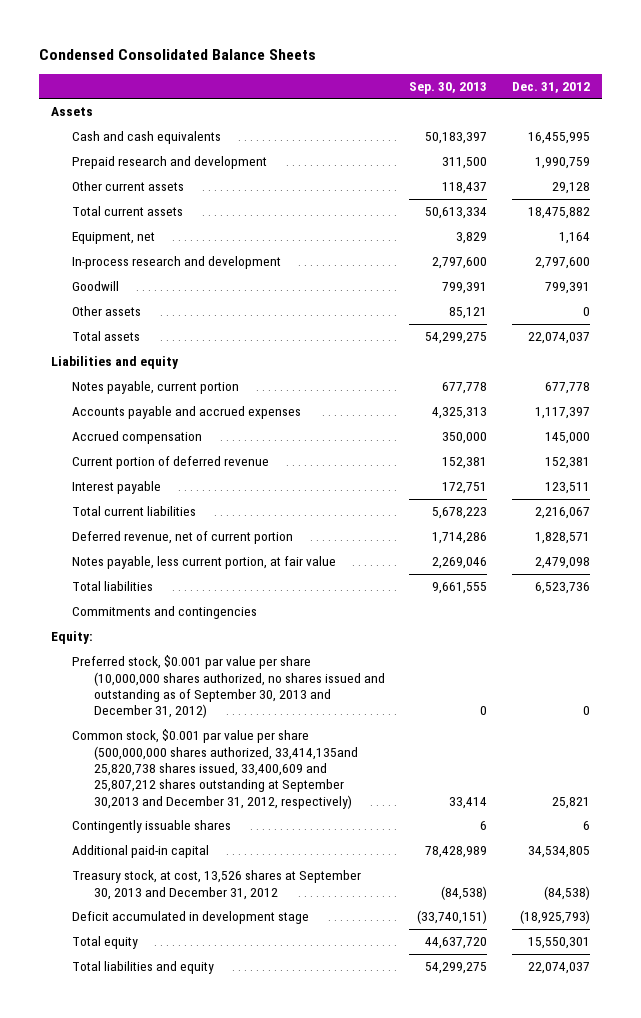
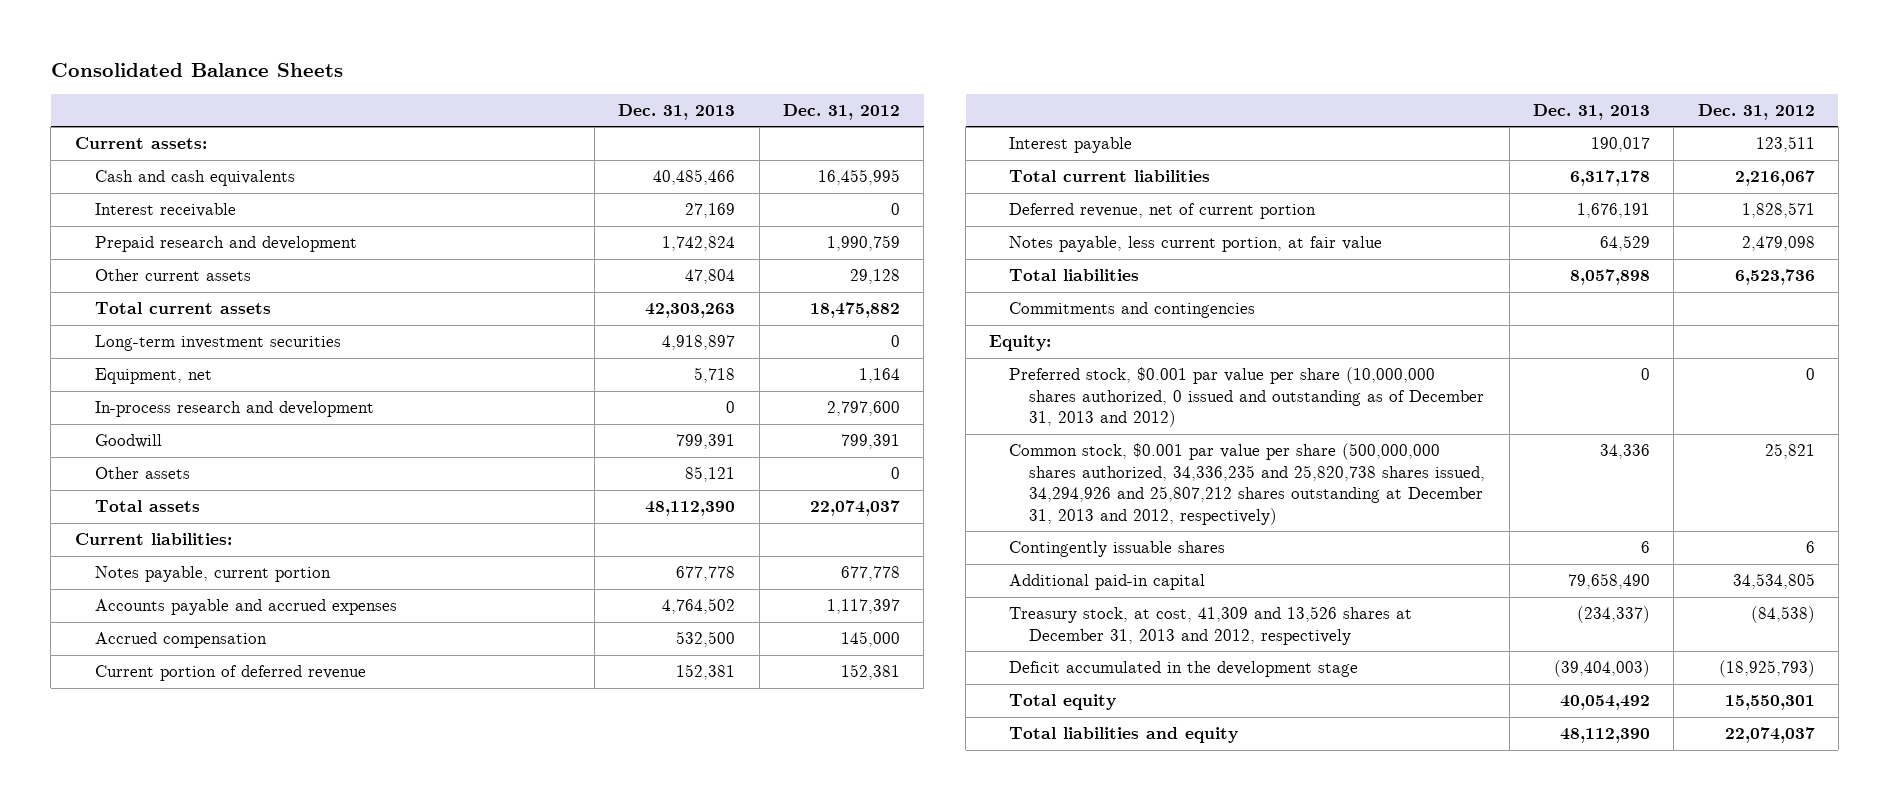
- Condensed Consolidated Balance Sheets
+ Consolidated Balance Sheets
- | Sep. 30, 2013 | Dec. 31, 2012
+ | Dec. 31, 2013 | Dec. 31, 2012
- Assets
+ Current assets:
+ Interest receivable | 27,169 | 0
+ Long-term investment securities | 4,918,897 | 0
- Liabilities and equity
+ Current liabilities:
- Preferred stock, $0.001 par value per share (10,000,000 shares authorized, no shares issued and outstanding as of September 30, 2013 and December 31, 2012) | 0 | 0
- Common stock, $0.001 par value per share (500,000,000 shares authorized, 33,414,135and 25,820,738 shares issued, 33,400,609 and 25,807,212 shares outstanding at September 30,2013 and December 31, 2012, respectively) | 33,414 | 25,821
+ Preferred stock, $0.001 par value per share (10,000,000 shares authorized, 0 issued and outstanding as of December 31, 2013 and 2012) | 0 | 0
+ Common stock, $0.001 par value per share (500,000,000 shares authorized, 34,336,235 and 25,820,738 shares issued, 34,294,926 and 25,807,212 shares outstanding at December 31, 2013 and 2012, respectively) | 34,336 | 25,821
- Treasury stock, at cost, 13,526 shares at September 30, 2013 and December 31, 2012 | (84,538) | (84,538)
- Deficit accumulated in development stage | (33,740,151) | (18,925,793)
+ Treasury stock, at cost, 41,309 and 13,526 shares at December 31, 2013 and 2012, respectively | (234,337) | (84,538)
+ Deficit accumulated in the development stage | (39,404,003) | (18,925,793)

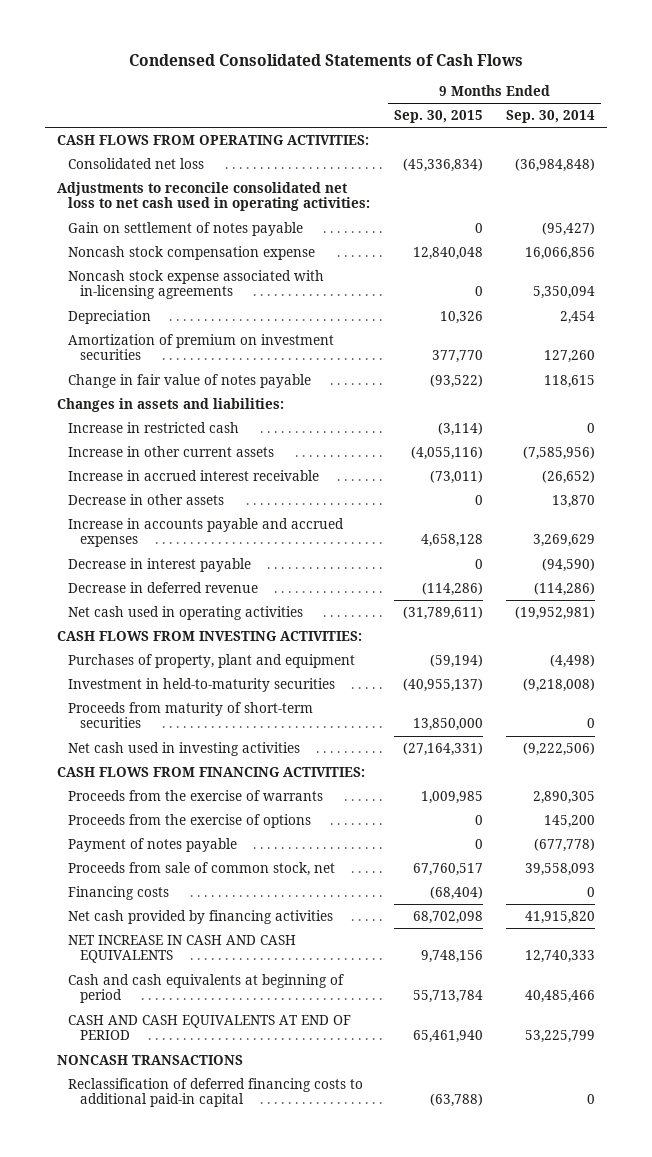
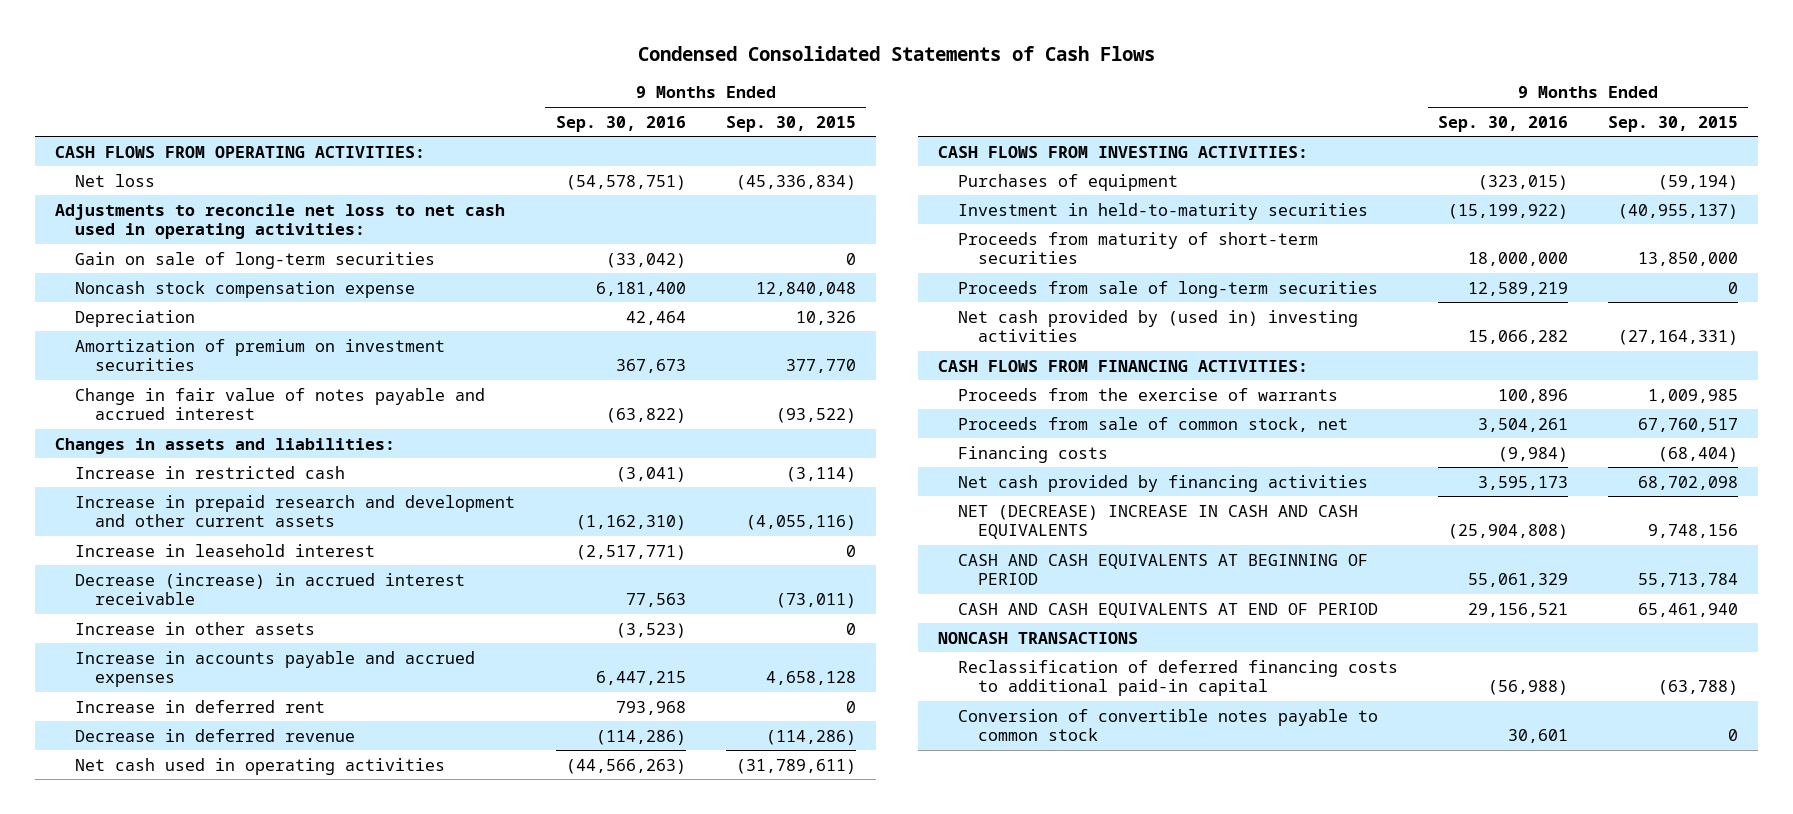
- | 9 Months Ended Sep. 30, 2015 | 9 Months Ended Sep. 30, 2014
+ | 9 Months Ended Sep. 30, 2016 | 9 Months Ended Sep. 30, 2015
- Consolidated net loss | (45,336,834) | (36,984,848)
- Adjustments to reconcile consolidated net loss to net cash used in operating activities:
- Gain on settlement of notes payable | 0 | (95,427)
+ Net loss | (54,578,751) | (45,336,834)
+ Adjustments to reconcile net loss to net cash used in operating activities:
+ Gain on sale of long-term securities | (33,042) | 0
- Noncash stock expense associated with in-licensing agreements | 0 | 5,350,094
- Change in fair value of notes payable | (93,522) | 118,615
+ Change in fair value of notes payable and accrued interest | (63,822) | (93,522)
- Increase in other current assets | (4,055,116) | (7,585,956)
- Increase in accrued interest receivable | (73,011) | (26,652)
- Decrease in other assets | 0 | 13,870
+ Increase in prepaid research and development and other current assets | (1,162,310) | (4,055,116)
+ Increase in leasehold interest | (2,517,771) | 0
+ Decrease (increase) in accrued interest receivable | 77,563 | (73,011)
+ Increase in other assets | (3,523) | 0
- Decrease in interest payable | 0 | (94,590)
+ Increase in deferred rent | 793,968 | 0
- Purchases of property, plant and equipment | (59,194) | (4,498)
+ Purchases of equipment | (323,015) | (59,194)
- Net cash used in investing activities | (27,164,331) | (9,222,506)
+ Proceeds from sale of long-term securities | 12,589,219 | 0
+ Net cash provided by (used in) investing activities | 15,066,282 | (27,164,331)
- Proceeds from the exercise of options | 0 | 145,200
- Payment of notes payable | 0 | (677,778)
- NET INCREASE IN CASH AND CASH EQUIVALENTS | 9,748,156 | 12,740,333
- Cash and cash equivalents at beginning of period | 55,713,784 | 40,485,466
+ NET (DECREASE) INCREASE IN CASH AND CASH EQUIVALENTS | (25,904,808) | 9,748,156
+ CASH AND CASH EQUIVALENTS AT BEGINNING OF PERIOD | 55,061,329 | 55,713,784
+ Conversion of convertible notes payable to common stock | 30,601 | 0

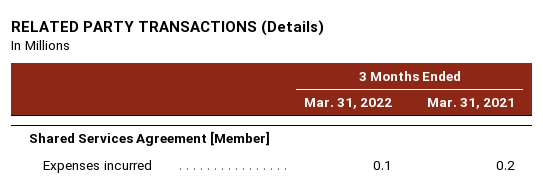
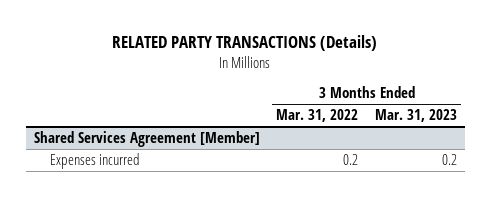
- | 3 Months Ended Mar. 31, 2022 | 3 Months Ended Mar. 31, 2021
+ | 3 Months Ended Mar. 31, 2022 | 3 Months Ended Mar. 31, 2023
@ Shared Services Agreement [Member]
- Expenses incurred | 0.1 | 0.2
+ Expenses incurred | 0.2 | 0.2

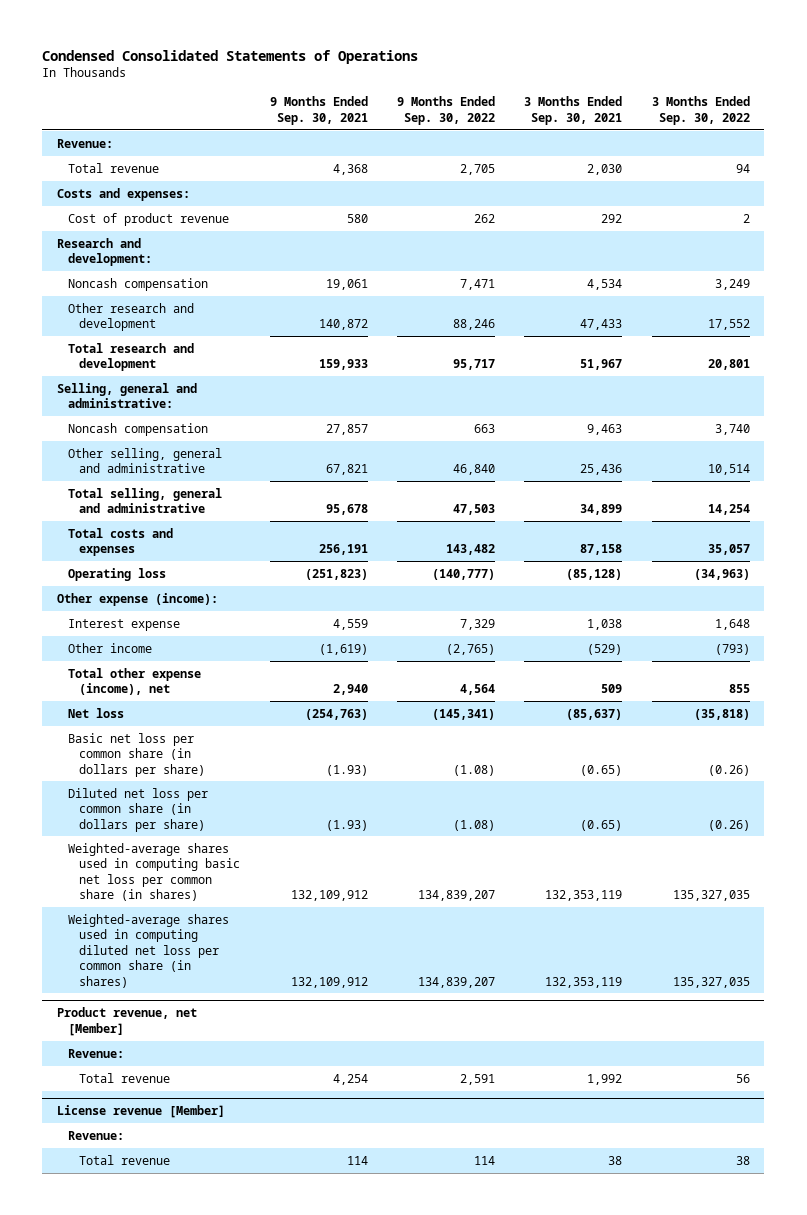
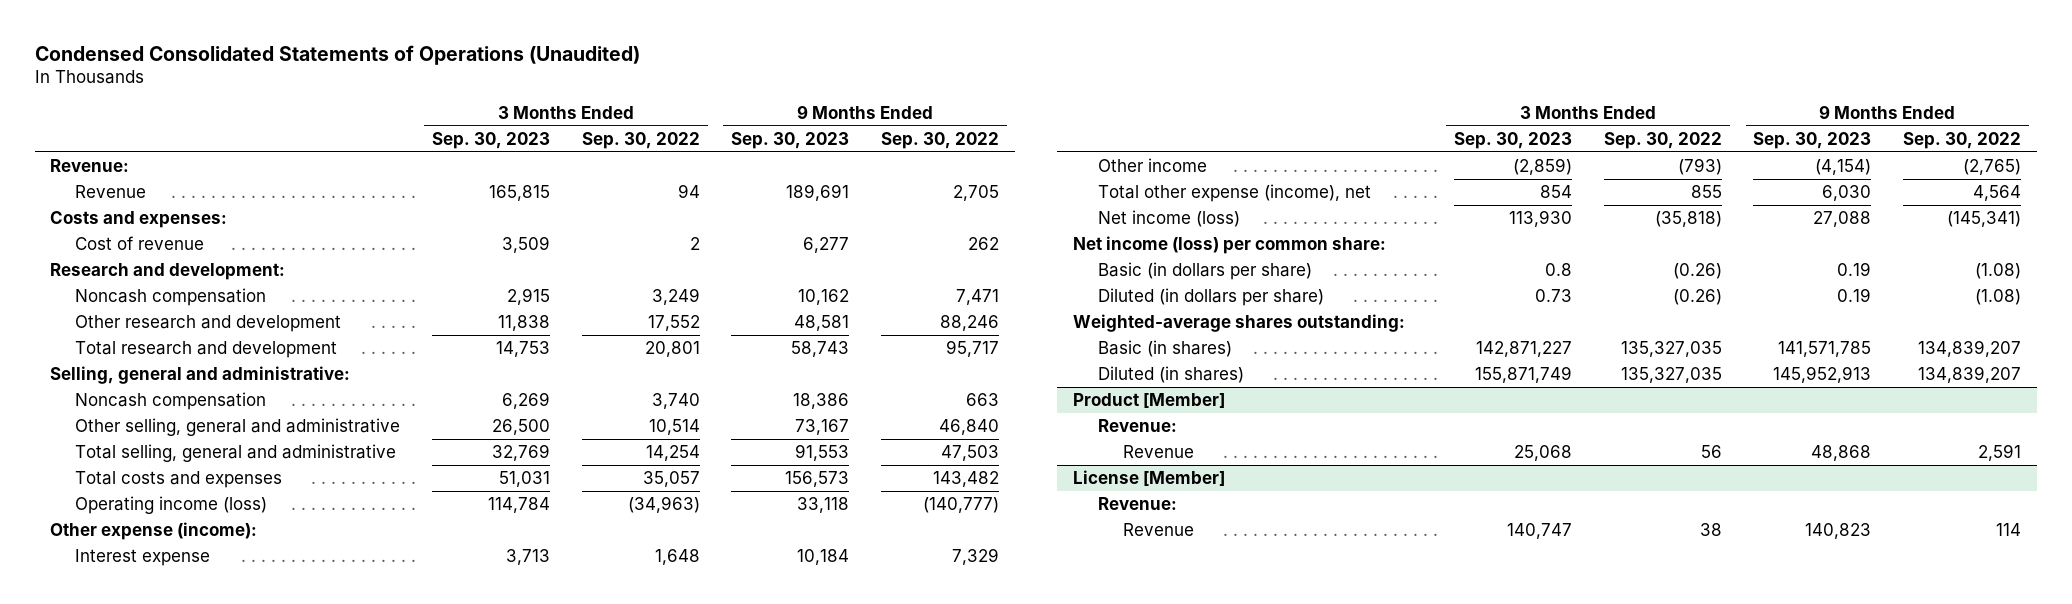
- Condensed Consolidated Statements of Operations
+ Condensed Consolidated Statements of Operations (Unaudited)
- | 9 Months Ended Sep. 30, 2021 | 9 Months Ended Sep. 30, 2022 | 3 Months Ended Sep. 30, 2021 | 3 Months Ended Sep. 30, 2022
+ | 3 Months Ended Sep. 30, 2023 | 3 Months Ended Sep. 30, 2022 | 9 Months Ended Sep. 30, 2023 | 9 Months Ended Sep. 30, 2022
- Total revenue | 4,368 | 2,705 | 2,030 | 94
+ Revenue | 165,815 | 94 | 189,691 | 2,705
- Cost of product revenue | 580 | 262 | 292 | 2
+ Cost of revenue | 3,509 | 2 | 6,277 | 262
- Operating loss | (251,823) | (140,777) | (85,128) | (34,963)
+ Operating income (loss) | 114,784 | (34,963) | 33,118 | (140,777)
- Net loss | (254,763) | (145,341) | (85,637) | (35,818)
- Basic net loss per common share (in dollars per share) | (1.93) | (1.08) | (0.65) | (0.26)
- Diluted net loss per common share (in dollars per share) | (1.93) | (1.08) | (0.65) | (0.26)
- Weighted-average shares used in computing basic net loss per common share (in shares) | 132,109,912 | 134,839,207 | 132,353,119 | 135,327,035
- Weighted-average shares used in computing diluted net loss per common share (in shares) | 132,109,912 | 134,839,207 | 132,353,119 | 135,327,035
- Product revenue, net [Member]
+ Net income (loss) | 113,930 | (35,818) | 27,088 | (145,341)
+ Net income (loss) per common share:
+ Basic (in dollars per share) | 0.8 | (0.26) | 0.19 | (1.08)
+ Diluted (in dollars per share) | 0.73 | (0.26) | 0.19 | (1.08)
+ Weighted-average shares outstanding:
+ Basic (in shares) | 142,871,227 | 135,327,035 | 141,571,785 | 134,839,207
+ Diluted (in shares) | 155,871,749 | 135,327,035 | 145,952,913 | 134,839,207
+ Product [Member]
- Total revenue | 4,254 | 2,591 | 1,992 | 56
- License revenue [Member]
+ Revenue | 25,068 | 56 | 48,868 | 2,591
+ License [Member]
- Total revenue | 114 | 114 | 38 | 38
+ Revenue | 140,747 | 38 | 140,823 | 114

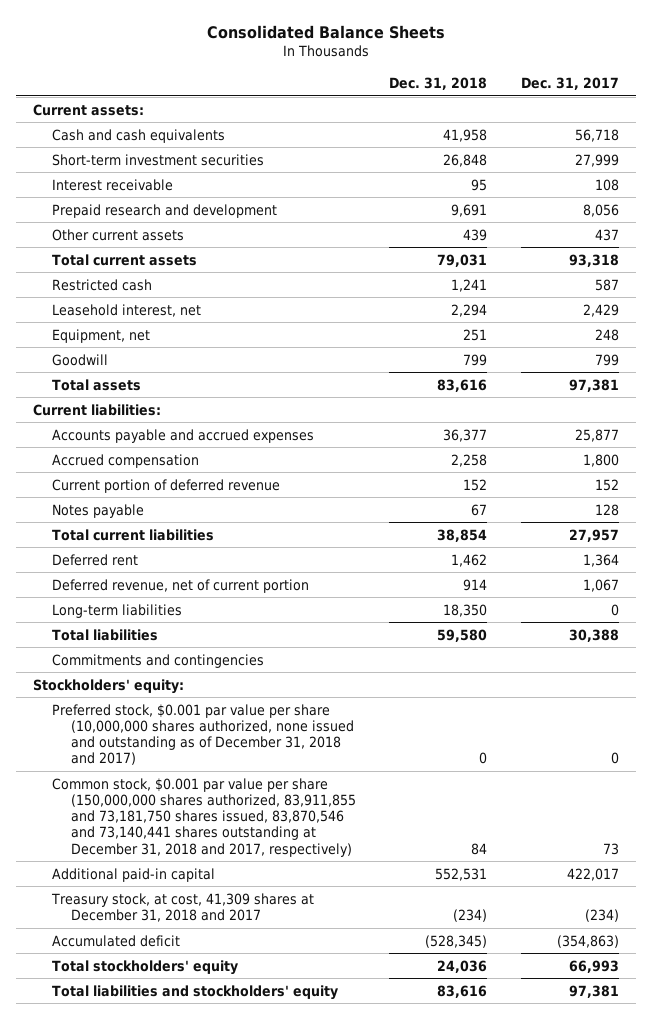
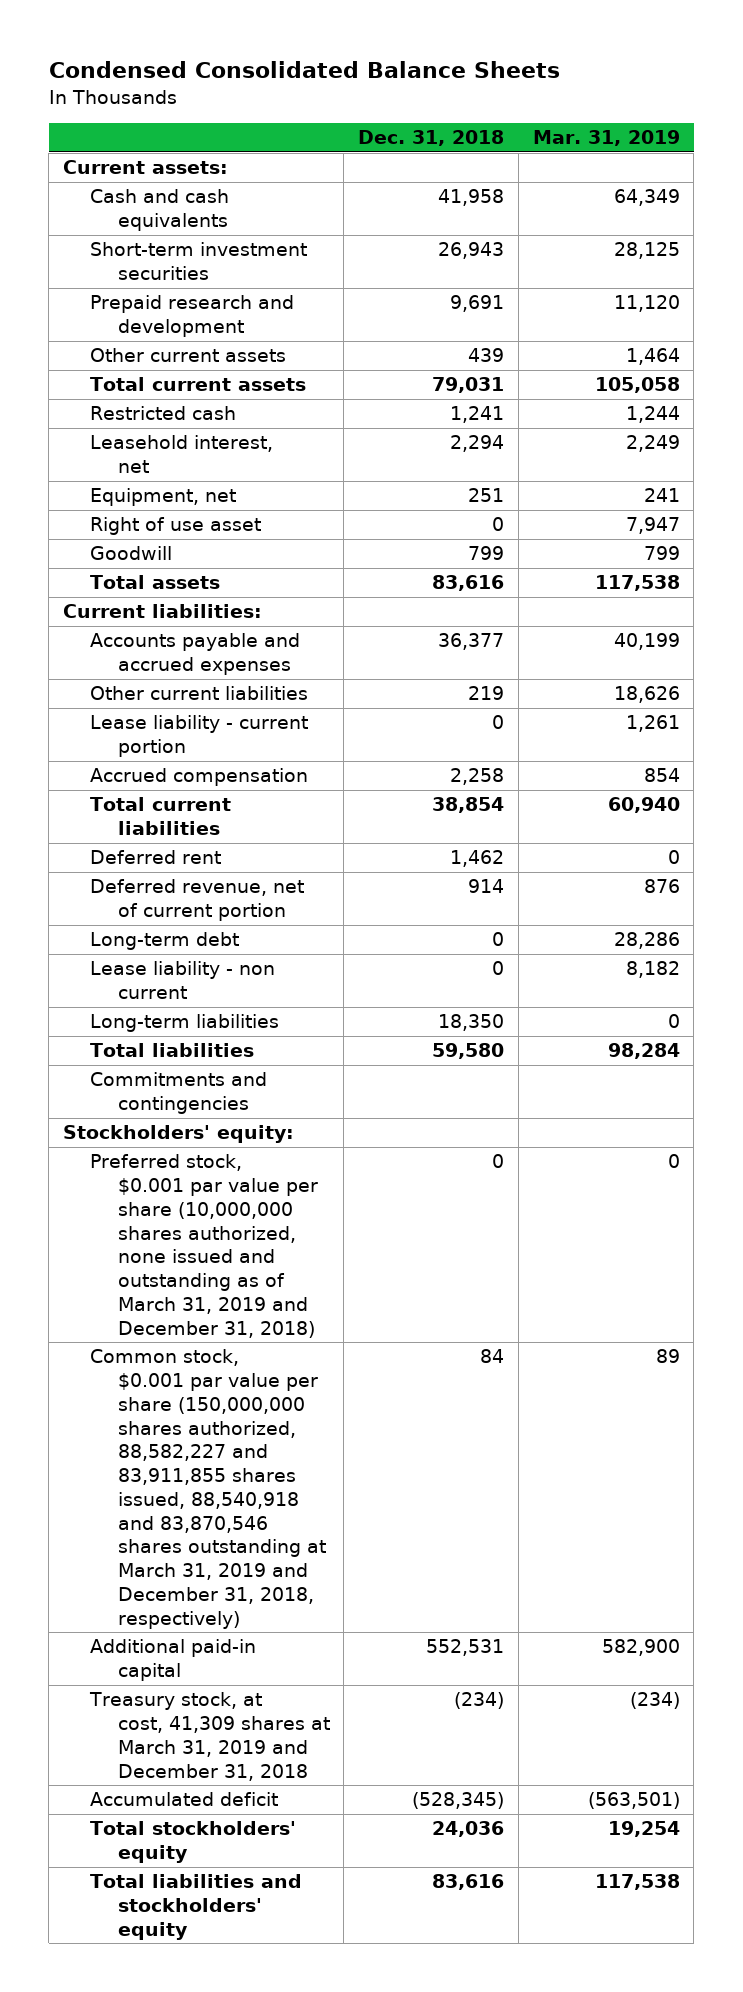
- Consolidated Balance Sheets
+ Condensed Consolidated Balance Sheets
- | Dec. 31, 2018 | Dec. 31, 2017
+ | Dec. 31, 2018 | Mar. 31, 2019
- Short-term investment securities | 26,848 | 27,999
- Interest receivable | 95 | 108
+ Short-term investment securities | 26,943 | 28,125
+ Right of use asset | 0 | 7,947
+ Other current liabilities | 219 | 18,626
+ Lease liability - current portion | 0 | 1,261
- Current portion of deferred revenue | 152 | 152
- Notes payable | 67 | 128
+ Long-term debt | 0 | 28,286
+ Lease liability - non current | 0 | 8,182
- Preferred stock, $0.001 par value per share (10,000,000 shares authorized, none issued and outstanding as of December 31, 2018 and 2017) | 0 | 0
- Common stock, $0.001 par value per share (150,000,000 shares authorized, 83,911,855 and 73,181,750 shares issued, 83,870,546 and 73,140,441 shares outstanding at December 31, 2018 and 2017, respectively) | 84 | 73
+ Preferred stock, $0.001 par value per share (10,000,000 shares authorized, none issued and outstanding as of March 31, 2019 and December 31, 2018) | 0 | 0
+ Common stock, $0.001 par value per share (150,000,000 shares authorized, 88,582,227 and 83,911,855 shares issued, 88,540,918 and 83,870,546 shares outstanding at March 31, 2019 and December 31, 2018, respectively) | 84 | 89
- Treasury stock, at cost, 41,309 shares at December 31, 2018 and 2017 | (234) | (234)
+ Treasury stock, at cost, 41,309 shares at March 31, 2019 and December 31, 2018 | (234) | (234)

